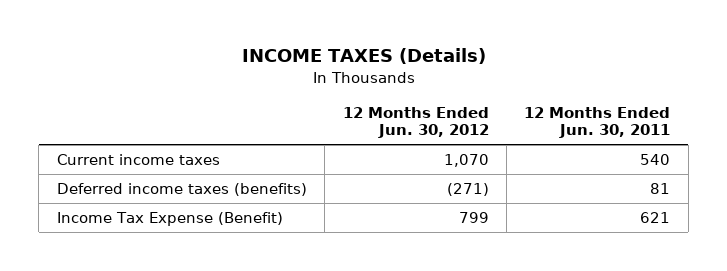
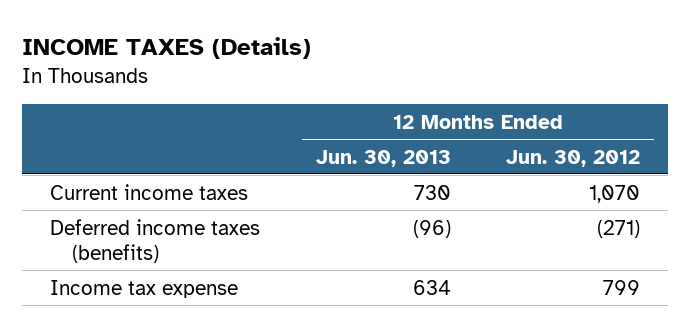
- | 12 Months Ended Jun. 30, 2012 | 12 Months Ended Jun. 30, 2011
+ | 12 Months Ended Jun. 30, 2013 | 12 Months Ended Jun. 30, 2012
- Income Tax Expense (Benefit) | 799 | 621
+ Income tax expense | 634 | 799

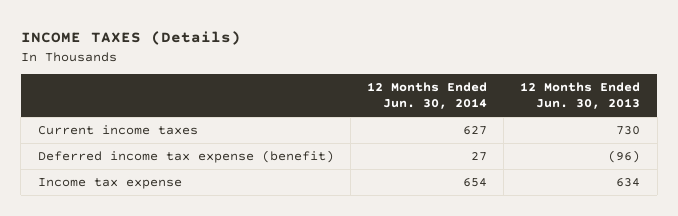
- | 12 Months Ended Jun. 30, 2013 | 12 Months Ended Jun. 30, 2012
+ | 12 Months Ended Jun. 30, 2014 | 12 Months Ended Jun. 30, 2013
- Deferred income taxes (benefits) | (96) | (271)
+ Deferred income tax expense (benefit) | 27 | (96)

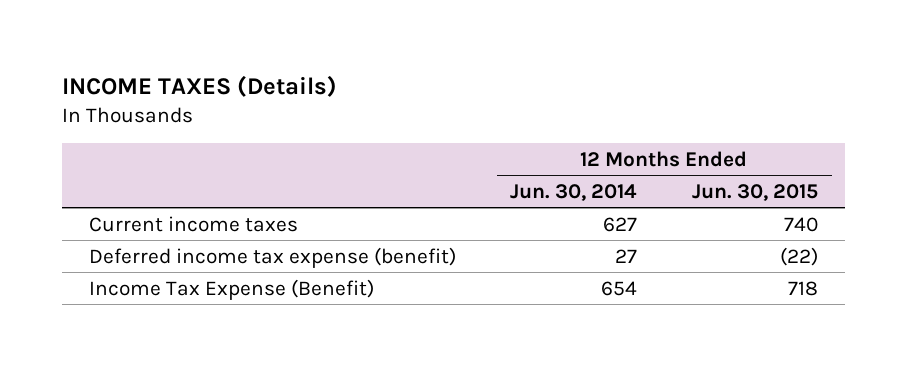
- | 12 Months Ended Jun. 30, 2014 | 12 Months Ended Jun. 30, 2013
+ | 12 Months Ended Jun. 30, 2014 | 12 Months Ended Jun. 30, 2015
- Income tax expense | 654 | 634
+ Income Tax Expense (Benefit) | 654 | 718

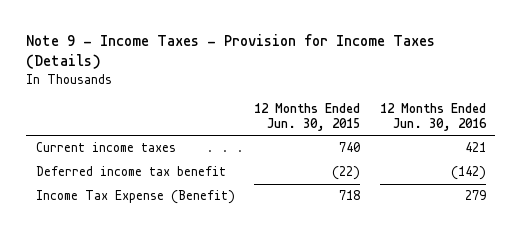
- INCOME TAXES (Details)
+ Note 9 - Income Taxes - Provision for Income Taxes (Details)
- | 12 Months Ended Jun. 30, 2014 | 12 Months Ended Jun. 30, 2015
+ | 12 Months Ended Jun. 30, 2015 | 12 Months Ended Jun. 30, 2016
- Deferred income tax expense (benefit) | 27 | (22)
+ Deferred income tax benefit | (22) | (142)

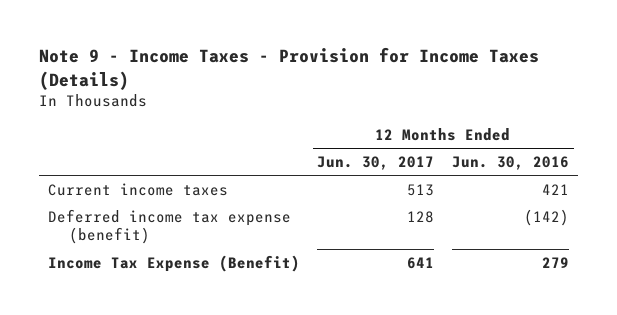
- | 12 Months Ended Jun. 30, 2015 | 12 Months Ended Jun. 30, 2016
+ | 12 Months Ended Jun. 30, 2017 | 12 Months Ended Jun. 30, 2016
- Deferred income tax benefit | (22) | (142)
+ Deferred income tax expense (benefit) | 128 | (142)

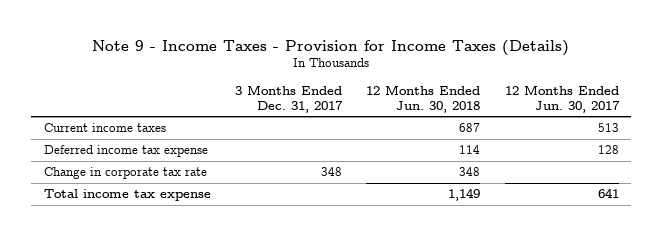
- | 12 Months Ended Jun. 30, 2017 | 12 Months Ended Jun. 30, 2016
+ | 3 Months Ended Dec. 31, 2017 | 12 Months Ended Jun. 30, 2018 | 12 Months Ended Jun. 30, 2017
- Deferred income tax expense (benefit) | 128 | (142)
- Income Tax Expense (Benefit) | 641 | 279
+ Deferred income tax expense | | 114 | 128
+ Change in corporate tax rate | 348 | 348 |
+ Total income tax expense | | 1,149 | 641

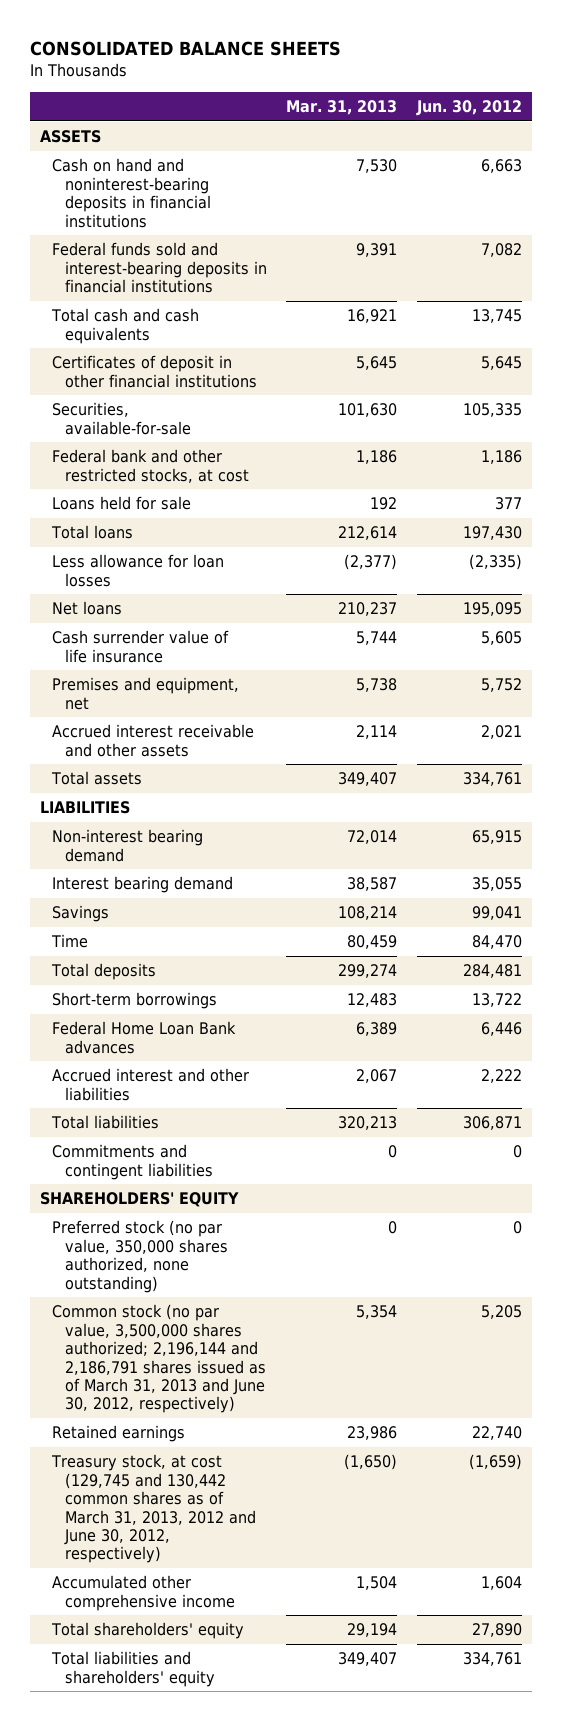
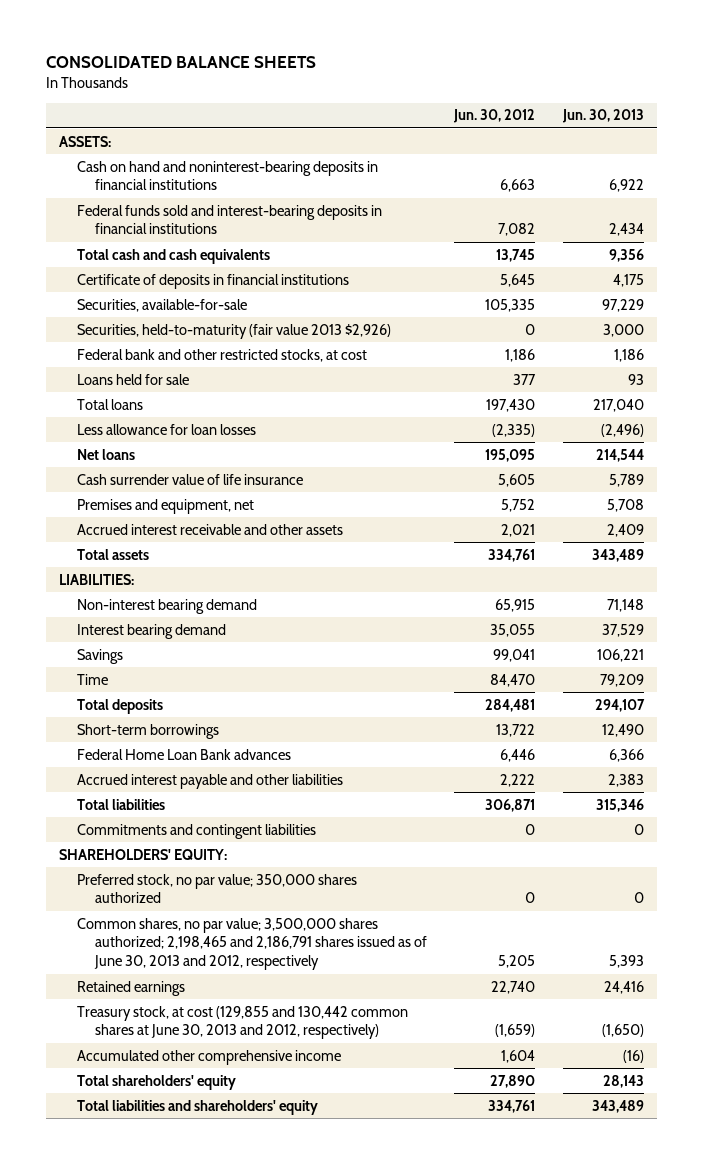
- | Mar. 31, 2013 | Jun. 30, 2012
+ | Jun. 30, 2012 | Jun. 30, 2013
- ASSETS
+ ASSETS:
- Certificates of deposit in other financial institutions | 5,645 | 5,645
+ Certificate of deposits in financial institutions | 5,645 | 4,175
+ Securities, held-to-maturity (fair value 2013 $2,926) | 0 | 3,000
- LIABILITIES
+ LIABILITIES:
- Accrued interest and other liabilities | 2,067 | 2,222
+ Accrued interest payable and other liabilities | 2,222 | 2,383
- SHAREHOLDERS' EQUITY
- Preferred stock (no par value, 350,000 shares authorized, none outstanding) | 0 | 0
- Common stock (no par value, 3,500,000 shares authorized; 2,196,144 and 2,186,791 shares issued as of March 31, 2013 and June 30, 2012, respectively) | 5,354 | 5,205
+ SHAREHOLDERS' EQUITY:
+ Preferred stock, no par value; 350,000 shares authorized | 0 | 0
+ Common shares, no par value; 3,500,000 shares authorized; 2,198,465 and 2,186,791 shares issued as of June 30, 2013 and 2012, respectively | 5,205 | 5,393
- Treasury stock, at cost (129,745 and 130,442 common shares as of March 31, 2013, 2012 and June 30, 2012, respectively) | (1,650) | (1,659)
+ Treasury stock, at cost (129,855 and 130,442 common shares at June 30, 2013 and 2012, respectively) | (1,659) | (1,650)

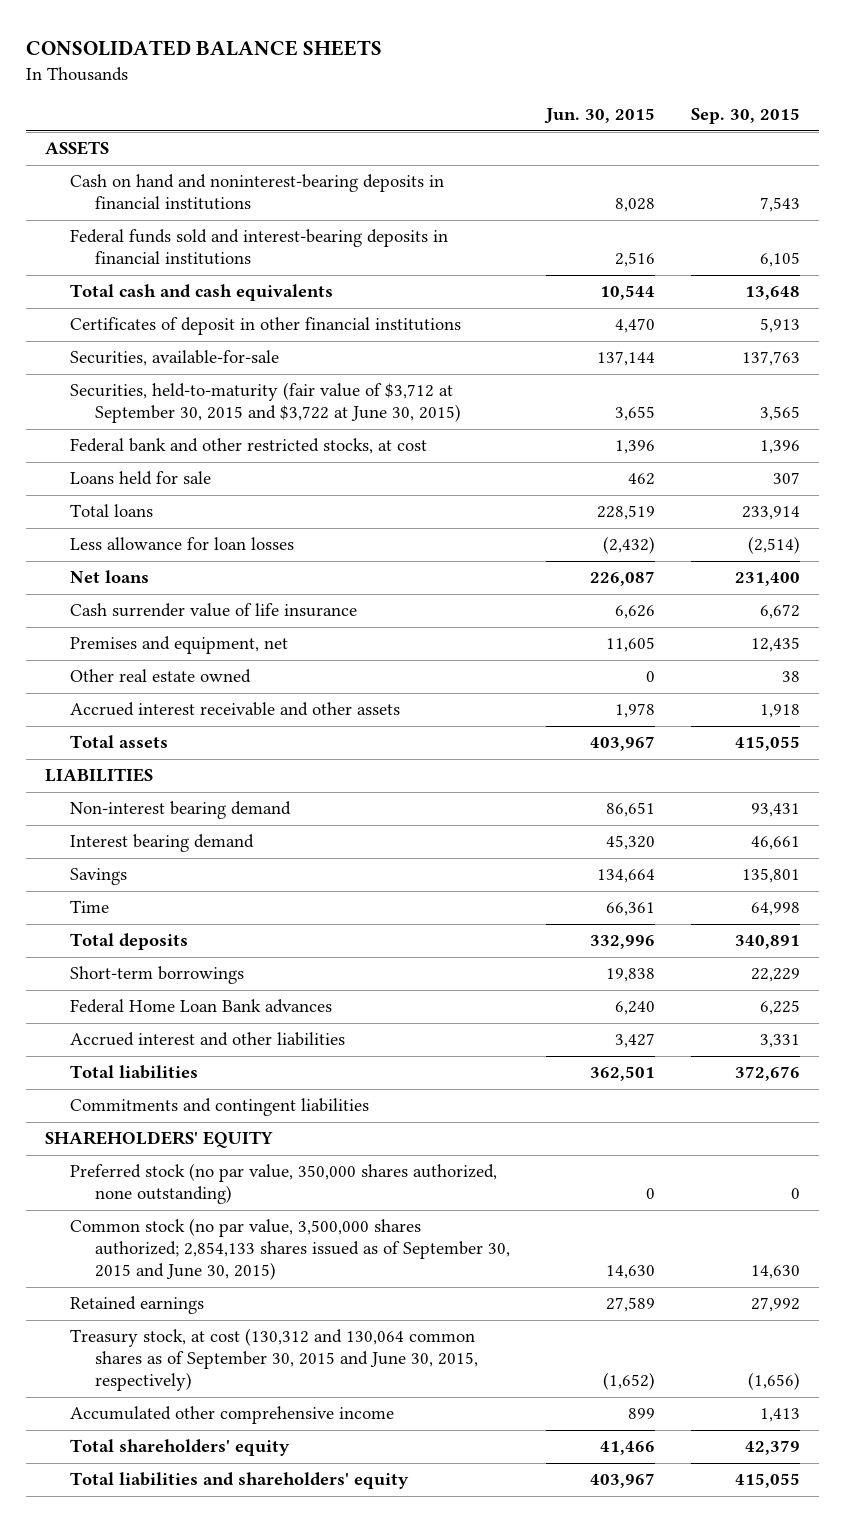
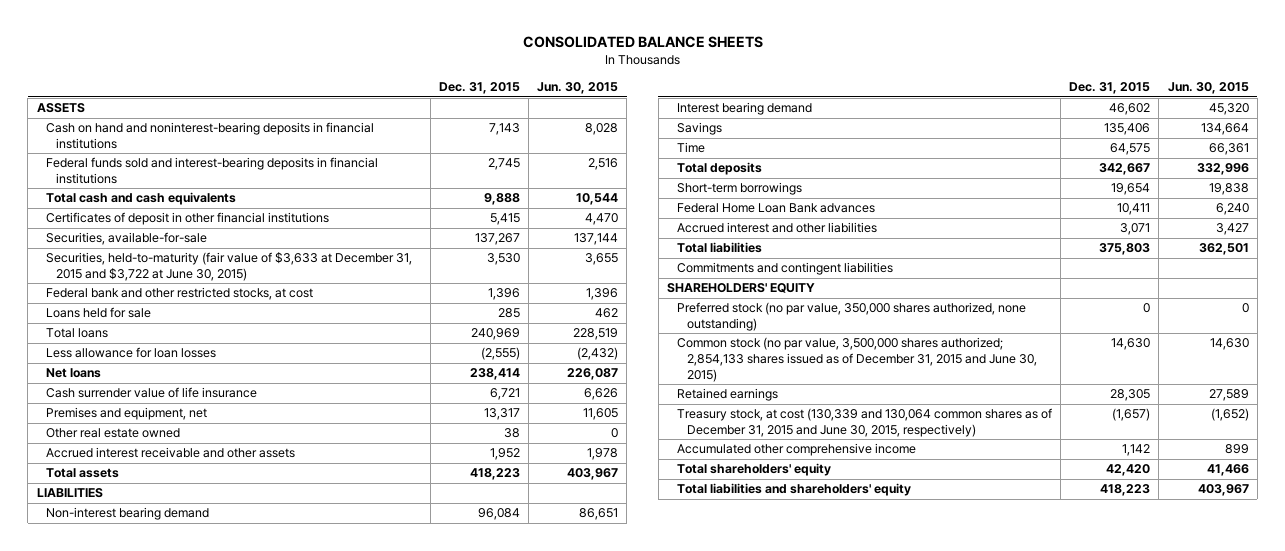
- | Jun. 30, 2015 | Sep. 30, 2015
+ | Dec. 31, 2015 | Jun. 30, 2015
- Securities, held-to-maturity (fair value of $3,712 at September 30, 2015 and $3,722 at June 30, 2015) | 3,655 | 3,565
+ Securities, held-to-maturity (fair value of $3,633 at December 31, 2015 and $3,722 at June 30, 2015) | 3,530 | 3,655
- Common stock (no par value, 3,500,000 shares authorized; 2,854,133 shares issued as of September 30, 2015 and June 30, 2015) | 14,630 | 14,630
+ Common stock (no par value, 3,500,000 shares authorized; 2,854,133 shares issued as of December 31, 2015 and June 30, 2015) | 14,630 | 14,630
- Treasury stock, at cost (130,312 and 130,064 common shares as of September 30, 2015 and June 30, 2015, respectively) | (1,652) | (1,656)
+ Treasury stock, at cost (130,339 and 130,064 common shares as of December 31, 2015 and June 30, 2015, respectively) | (1,657) | (1,652)

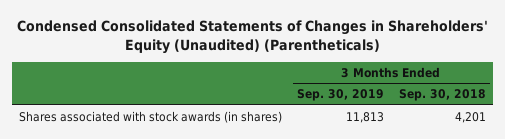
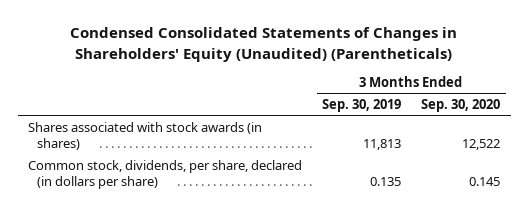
- | 3 Months Ended Sep. 30, 2019 | 3 Months Ended Sep. 30, 2018
+ | 3 Months Ended Sep. 30, 2019 | 3 Months Ended Sep. 30, 2020
+ Common stock, dividends, per share, declared (in dollars per share) | 0.135 | 0.145

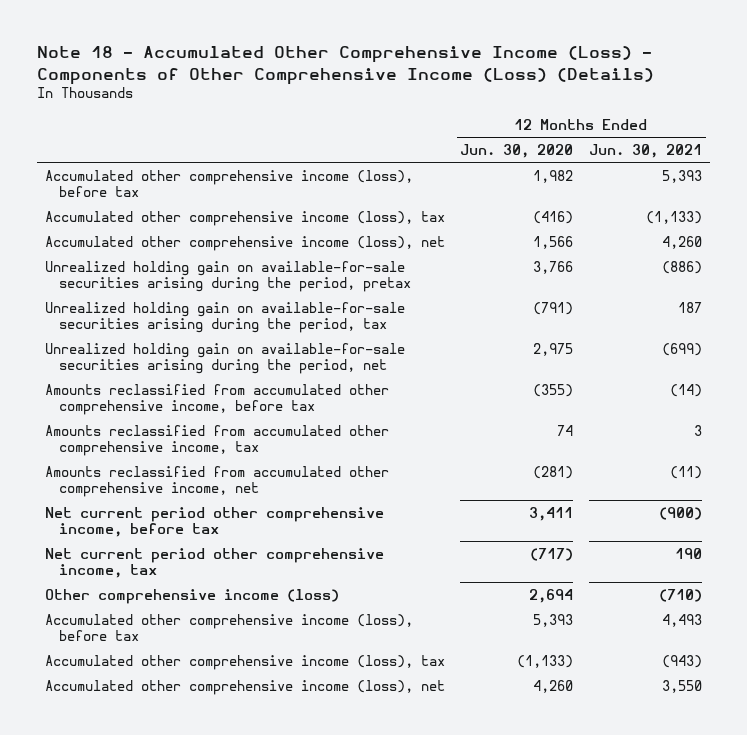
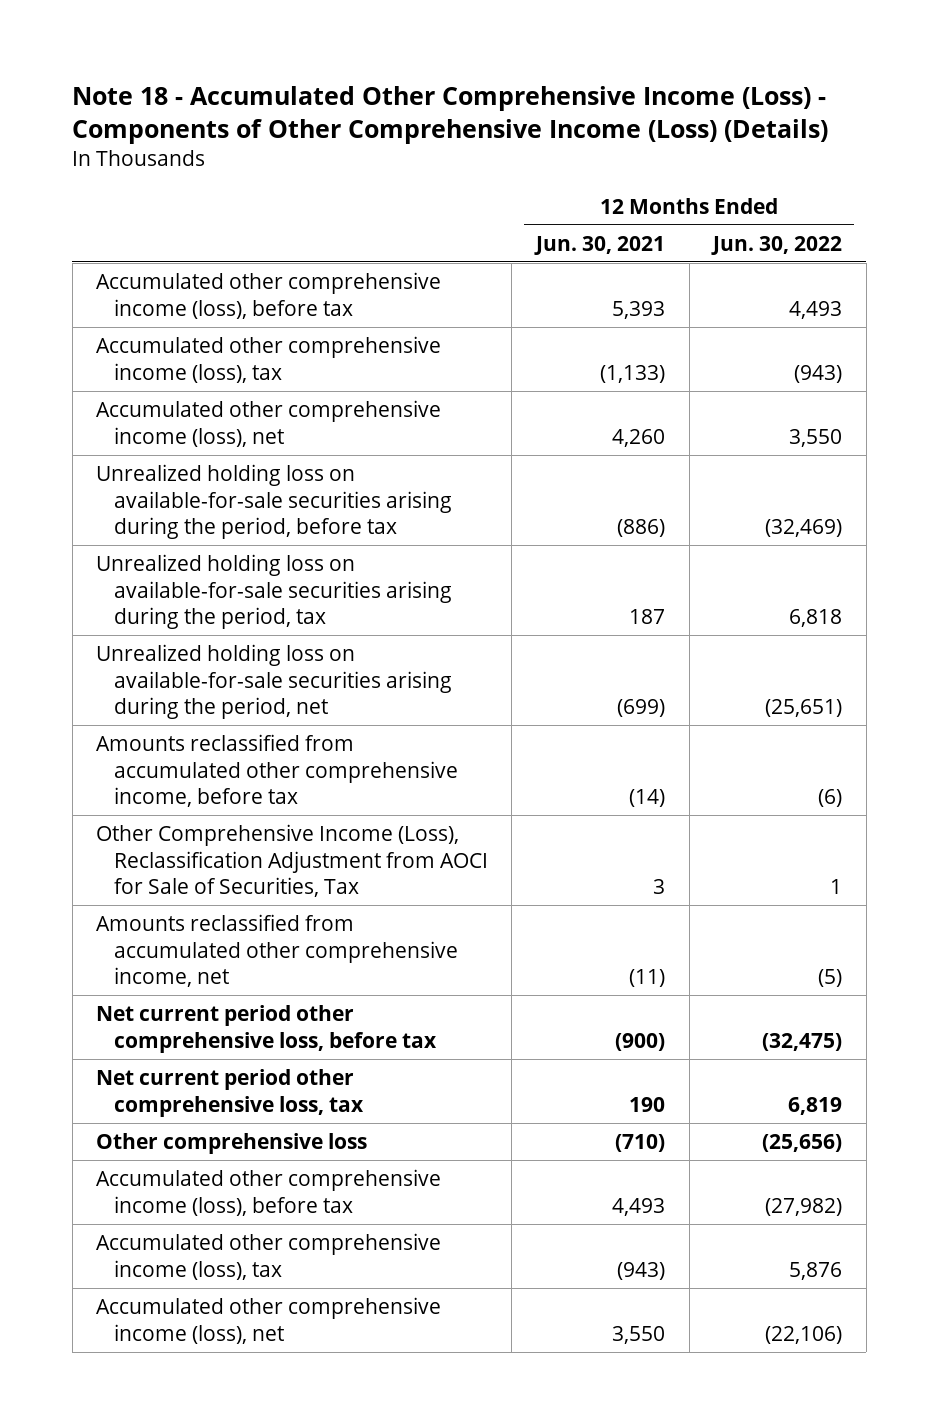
- | 12 Months Ended Jun. 30, 2020 | 12 Months Ended Jun. 30, 2021
+ | 12 Months Ended Jun. 30, 2021 | 12 Months Ended Jun. 30, 2022
- Unrealized holding gain on available-for-sale securities arising during the period, pretax | 3,766 | (886)
- Unrealized holding gain on available-for-sale securities arising during the period, tax | (791) | 187
- Unrealized holding gain on available-for-sale securities arising during the period, net | 2,975 | (699)
+ Unrealized holding loss on available-for-sale securities arising during the period, before tax | (886) | (32,469)
+ Unrealized holding loss on available-for-sale securities arising during the period, tax | 187 | 6,818
+ Unrealized holding loss on available-for-sale securities arising during the period, net | (699) | (25,651)
- Amounts reclassified from accumulated other comprehensive income, tax | 74 | 3
+ Other Comprehensive Income (Loss), Reclassification Adjustment from AOCI for Sale of Securities, Tax | 3 | 1
- Net current period other comprehensive income, before tax | 3,411 | (900)
- Net current period other comprehensive income, tax | (717) | 190
- Other comprehensive income (loss) | 2,694 | (710)
+ Net current period other comprehensive loss, before tax | (900) | (32,475)
+ Net current period other comprehensive loss, tax | 190 | 6,819
+ Other comprehensive loss | (710) | (25,656)

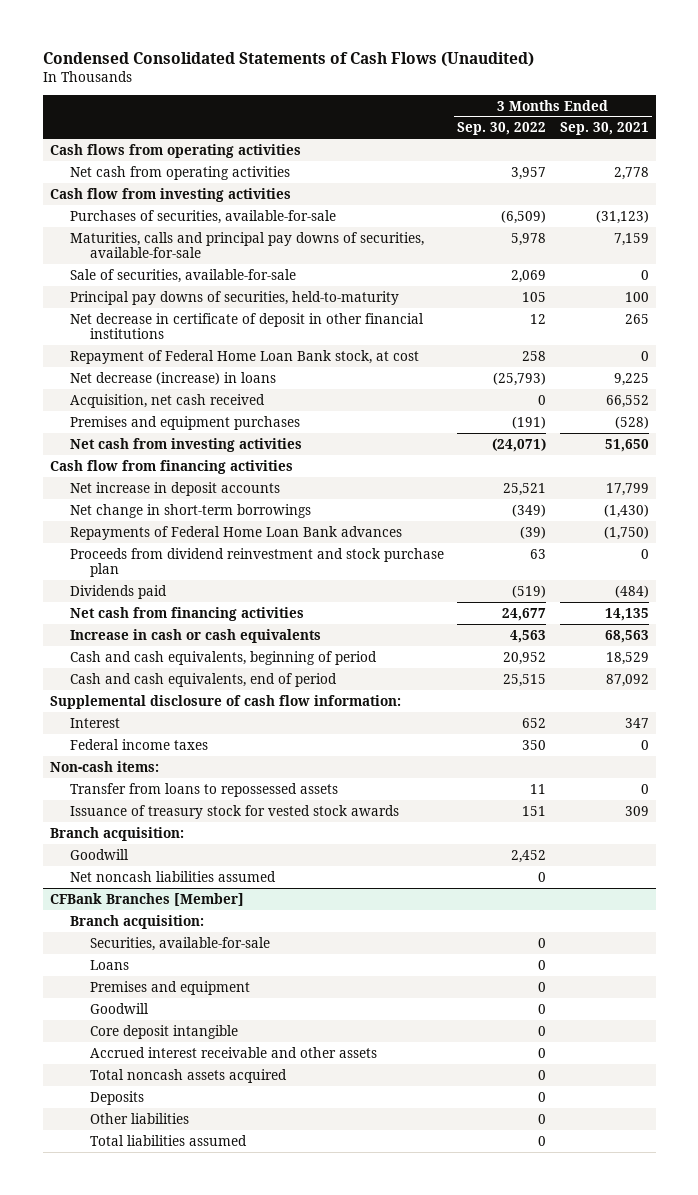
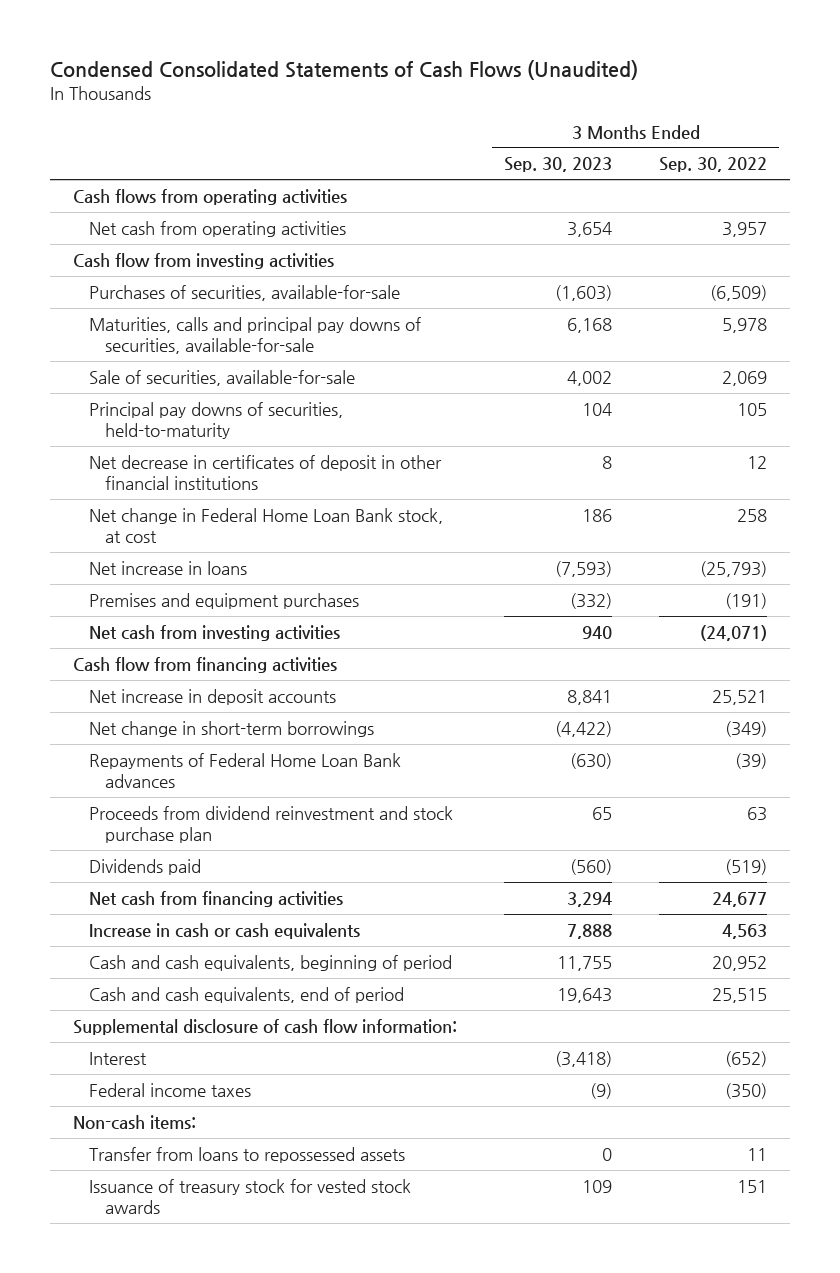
- | 3 Months Ended Sep. 30, 2022 | 3 Months Ended Sep. 30, 2021
+ | 3 Months Ended Sep. 30, 2023 | 3 Months Ended Sep. 30, 2022
- Net decrease in certificate of deposit in other financial institutions | 12 | 265
- Repayment of Federal Home Loan Bank stock, at cost | 258 | 0
- Net decrease (increase) in loans | (25,793) | 9,225
- Acquisition, net cash received | 0 | 66,552
+ Net decrease in certificates of deposit in other financial institutions | 8 | 12
+ Net change in Federal Home Loan Bank stock, at cost | 186 | 258
+ Net increase in loans | (7,593) | (25,793)
- Interest | 652 | 347
- Federal income taxes | 350 | 0
+ Interest | (3,418) | (652)
+ Federal income taxes | (9) | (350)
- Branch acquisition:
- Goodwill | 2,452 |
- Net noncash liabilities assumed | 0 |
- CFBank Branches [Member]
- Branch acquisition:
- Securities, available-for-sale | 0 |
- Loans | 0 |
- Premises and equipment | 0 |
- Goodwill | 0 |
- Core deposit intangible | 0 |
- Accrued interest receivable and other assets | 0 |
- Total noncash assets acquired | 0 |
- Deposits | 0 |
- Other liabilities | 0 |
- Total liabilities assumed | 0 |

